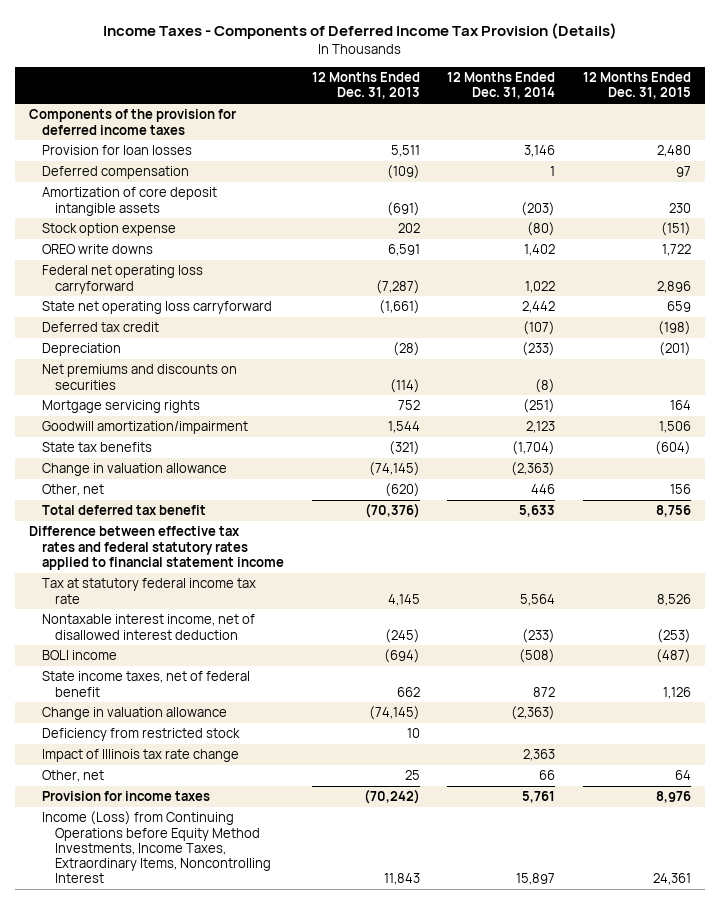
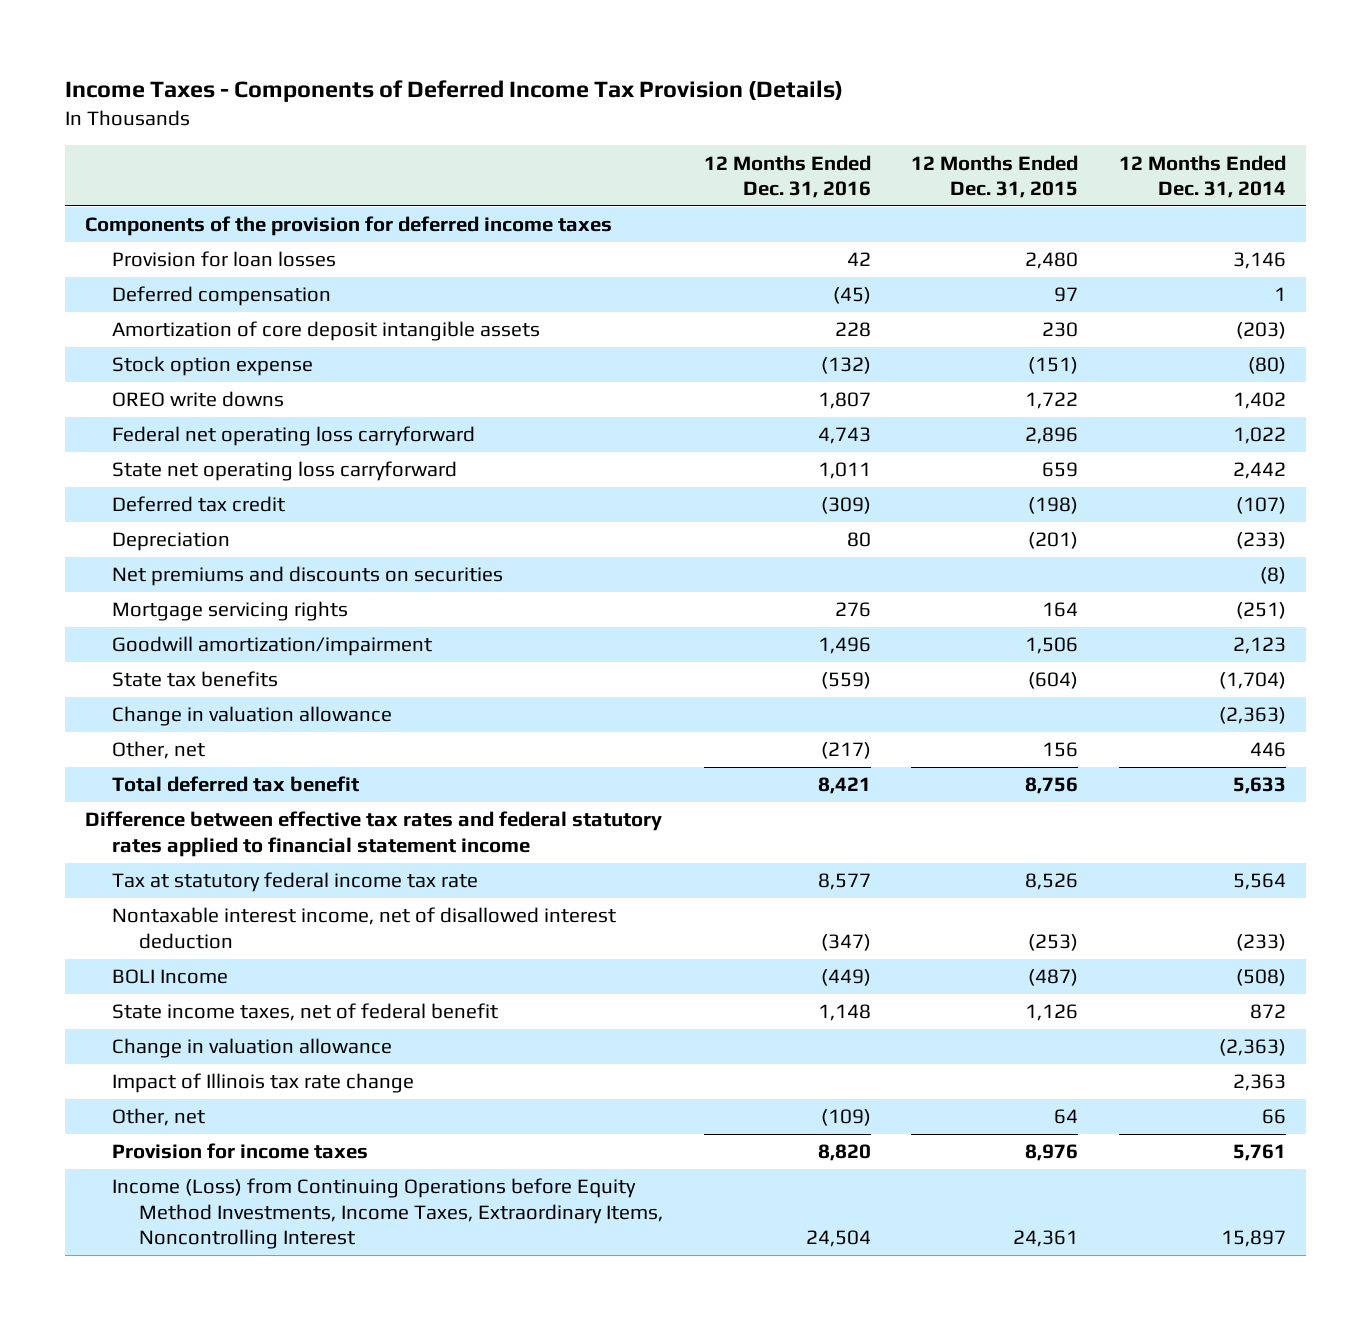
- | 12 Months Ended Dec. 31, 2013 | 12 Months Ended Dec. 31, 2014 | 12 Months Ended Dec. 31, 2015
+ | 12 Months Ended Dec. 31, 2016 | 12 Months Ended Dec. 31, 2015 | 12 Months Ended Dec. 31, 2014
- BOLI income | (694) | (508) | (487)
+ BOLI Income | (449) | (487) | (508)
- Deficiency from restricted stock | 10 | |

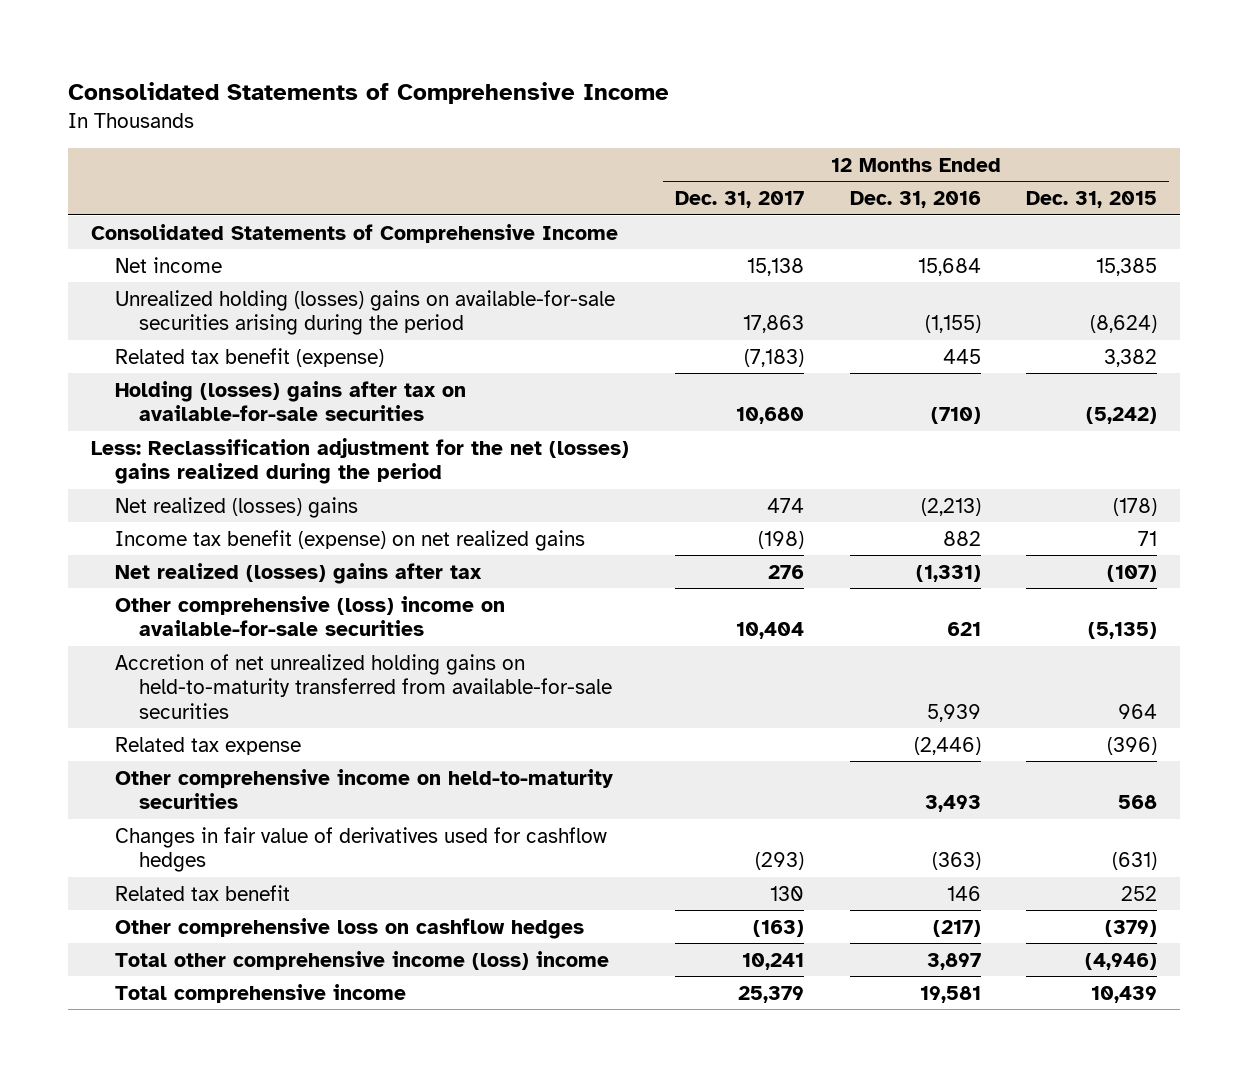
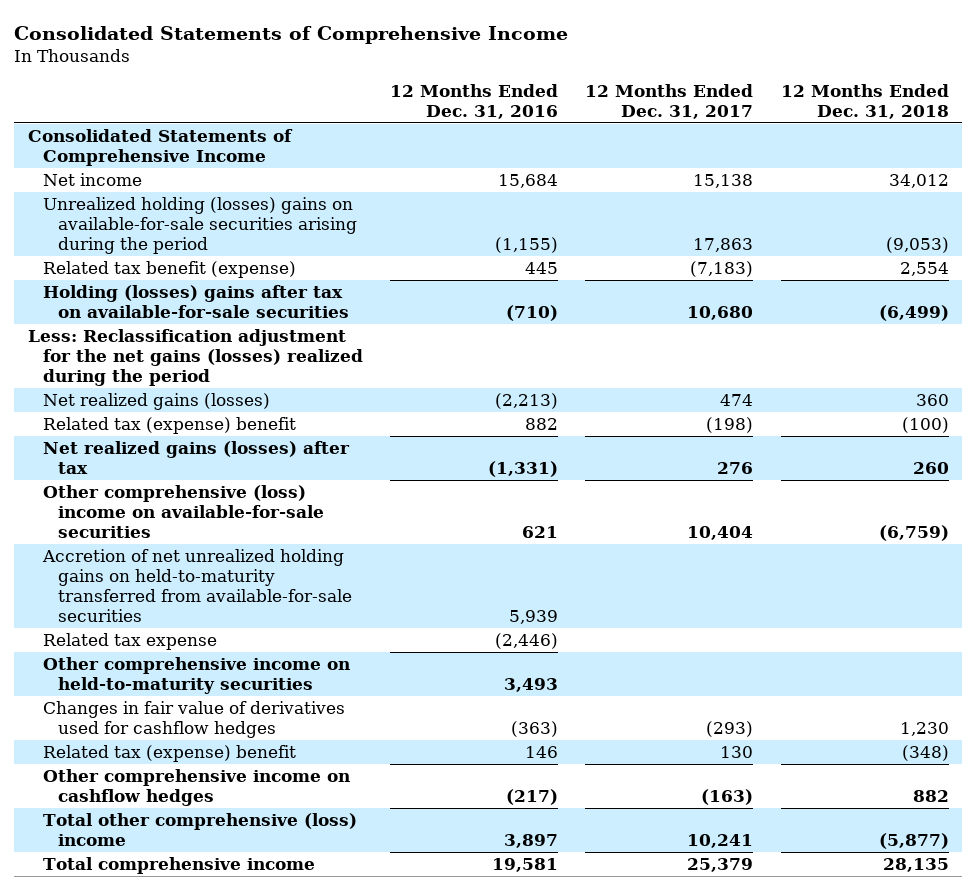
- | 12 Months Ended Dec. 31, 2017 | 12 Months Ended Dec. 31, 2016 | 12 Months Ended Dec. 31, 2015
+ | 12 Months Ended Dec. 31, 2016 | 12 Months Ended Dec. 31, 2017 | 12 Months Ended Dec. 31, 2018
- Less: Reclassification adjustment for the net (losses) gains realized during the period
- Net realized (losses) gains | 474 | (2,213) | (178)
- Income tax benefit (expense) on net realized gains | (198) | 882 | 71
- Net realized (losses) gains after tax | 276 | (1,331) | (107)
+ Less: Reclassification adjustment for the net gains (losses) realized during the period
+ Net realized gains (losses) | (2,213) | 474 | 360
+ Related tax (expense) benefit | 882 | (198) | (100)
+ Net realized gains (losses) after tax | (1,331) | 276 | 260
- Related tax benefit | 130 | 146 | 252
- Other comprehensive loss on cashflow hedges | (163) | (217) | (379)
- Total other comprehensive income (loss) income | 10,241 | 3,897 | (4,946)
+ Related tax (expense) benefit | 146 | 130 | (348)
+ Other comprehensive income on cashflow hedges | (217) | (163) | 882
+ Total other comprehensive (loss) income | 3,897 | 10,241 | (5,877)

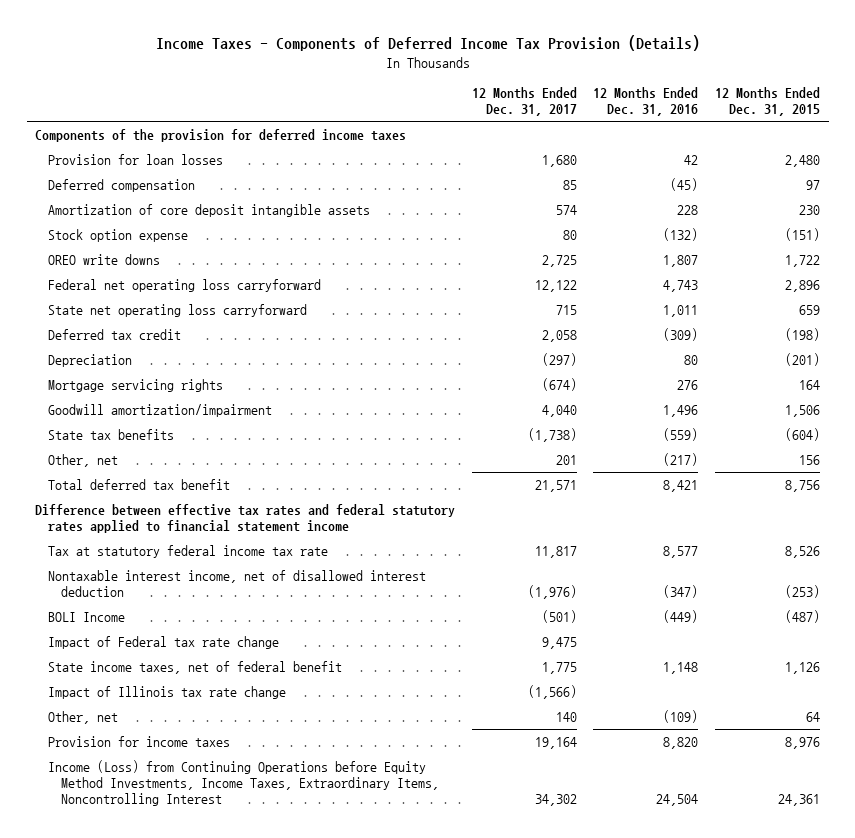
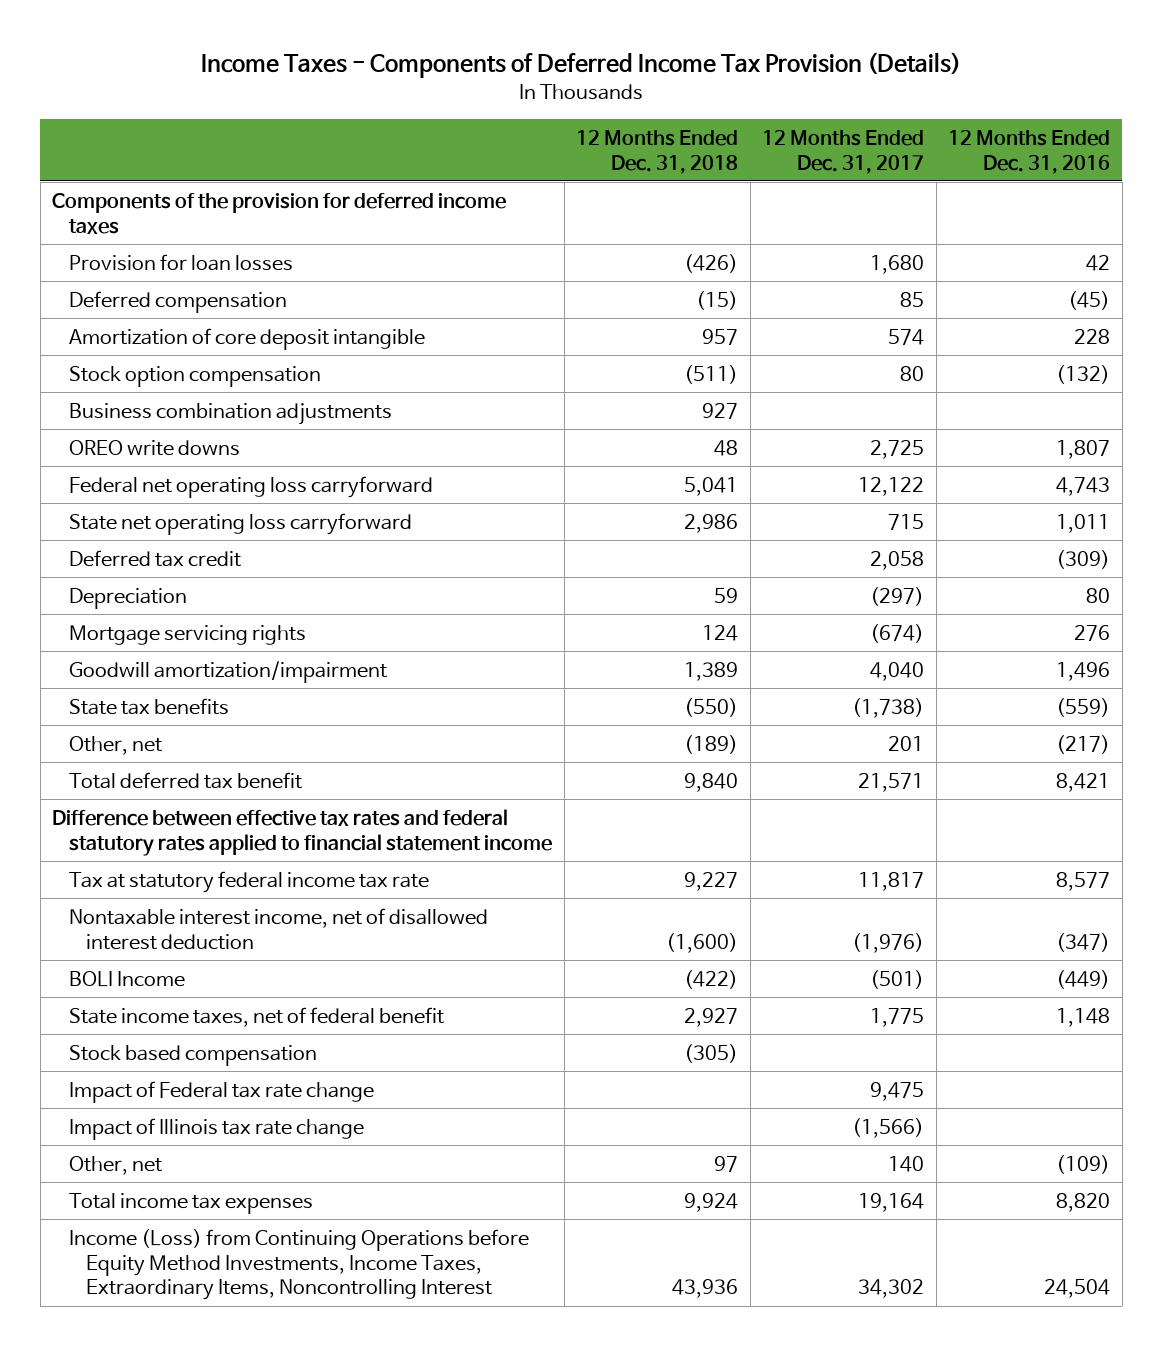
- | 12 Months Ended Dec. 31, 2017 | 12 Months Ended Dec. 31, 2016 | 12 Months Ended Dec. 31, 2015
+ | 12 Months Ended Dec. 31, 2018 | 12 Months Ended Dec. 31, 2017 | 12 Months Ended Dec. 31, 2016
- Amortization of core deposit intangible assets | 574 | 228 | 230
- Stock option expense | 80 | (132) | (151)
+ Amortization of core deposit intangible | 957 | 574 | 228
+ Stock option compensation | (511) | 80 | (132)
+ Business combination adjustments | 927 | |
+ Stock based compensation | (305) | |
moved down: Impact of Federal tax rate change | | 9,475 |
- Provision for income taxes | 19,164 | 8,820 | 8,976
+ Total income tax expenses | 9,924 | 19,164 | 8,820

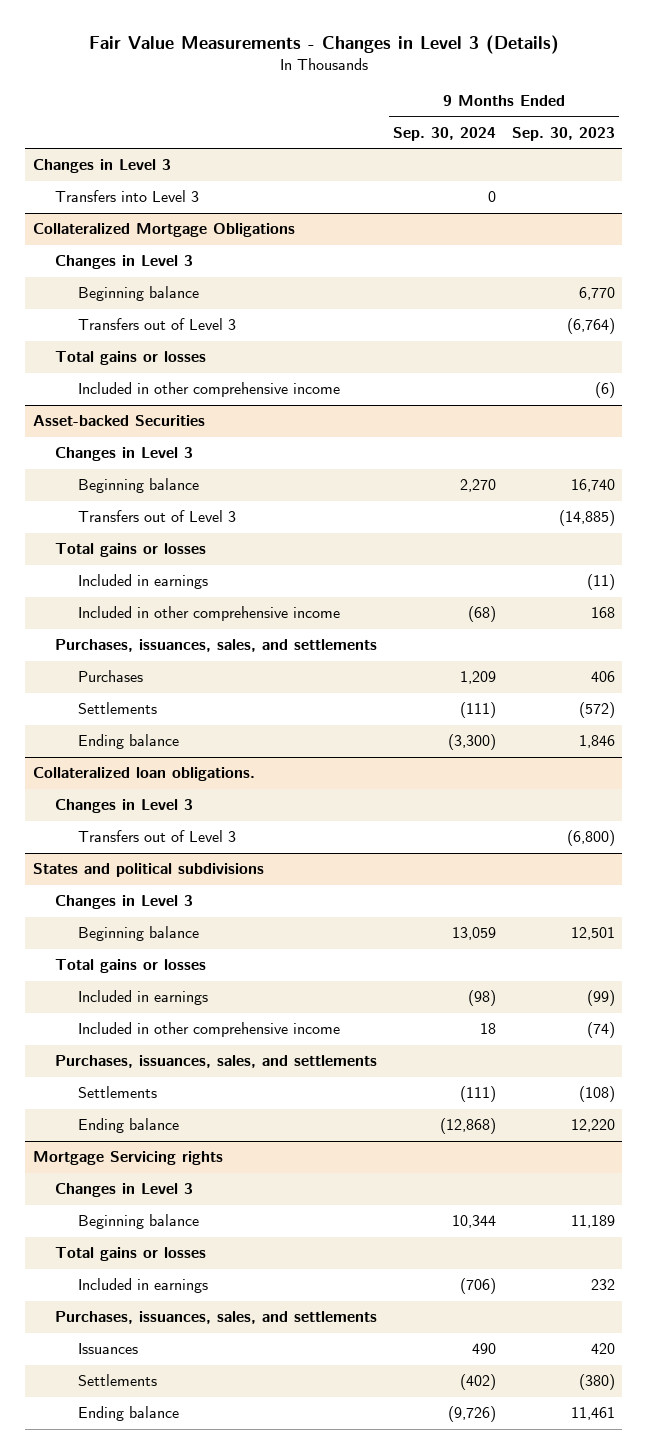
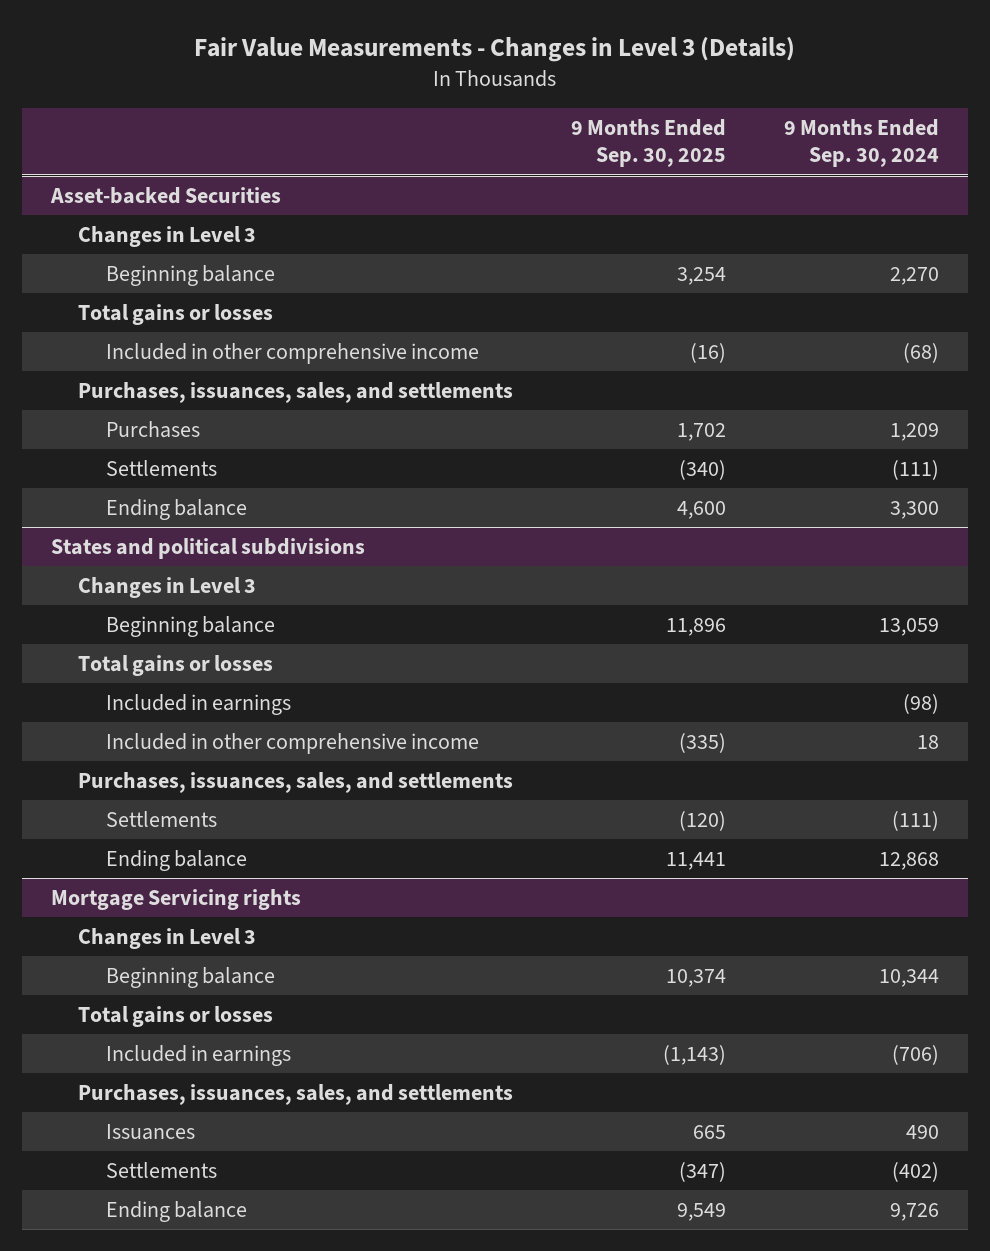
- | 9 Months Ended Sep. 30, 2024 | 9 Months Ended Sep. 30, 2023
+ | 9 Months Ended Sep. 30, 2025 | 9 Months Ended Sep. 30, 2024
- Changes in Level 3
- Transfers into Level 3 | 0 |
- Collateralized Mortgage Obligations
- Changes in Level 3
- Beginning balance | | 6,770
- Transfers out of Level 3 | | (6,764)
- Total gains or losses
- Included in other comprehensive income | | (6)
@ Asset-backed Securities
- Transfers out of Level 3 | | (14,885)
- Included in earnings | | (11)
- Ending balance | (3,300) | 1,846
- Collateralized loan obligations.
- Changes in Level 3
- Transfers out of Level 3 | | (6,800)
@ Asset-backed Securities
+ Ending balance | 4,600 | 3,300
@ States and political subdivisions
- Ending balance | (12,868) | 12,220
+ Ending balance | 11,441 | 12,868
@ Mortgage Servicing rights
- Ending balance | (9,726) | 11,461
+ Ending balance | 9,549 | 9,726

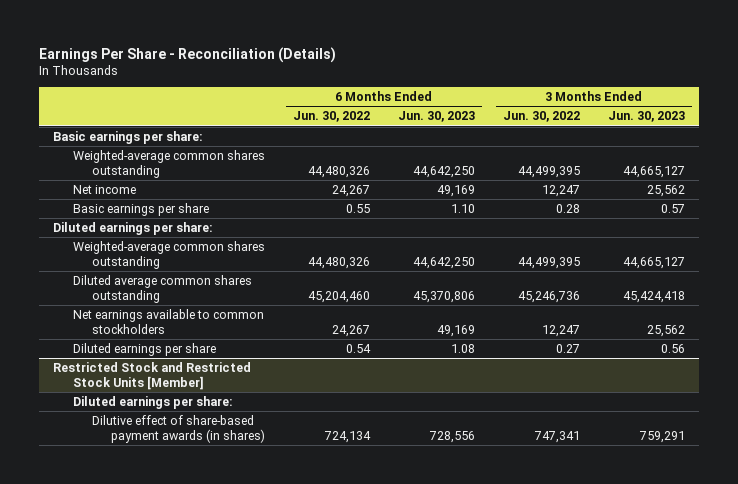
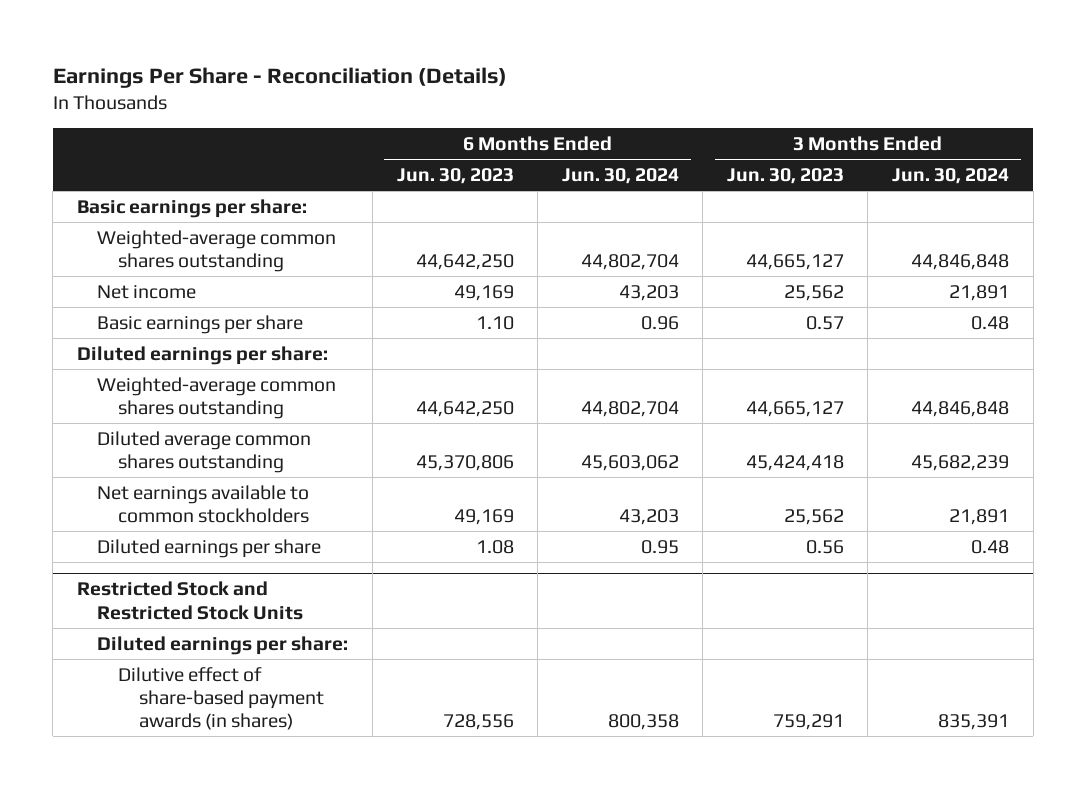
- | 6 Months Ended Jun. 30, 2022 | 6 Months Ended Jun. 30, 2023 | 3 Months Ended Jun. 30, 2022 | 3 Months Ended Jun. 30, 2023
+ | 6 Months Ended Jun. 30, 2023 | 6 Months Ended Jun. 30, 2024 | 3 Months Ended Jun. 30, 2023 | 3 Months Ended Jun. 30, 2024
- Restricted Stock and Restricted Stock Units [Member]
+ Restricted Stock and Restricted Stock Units

